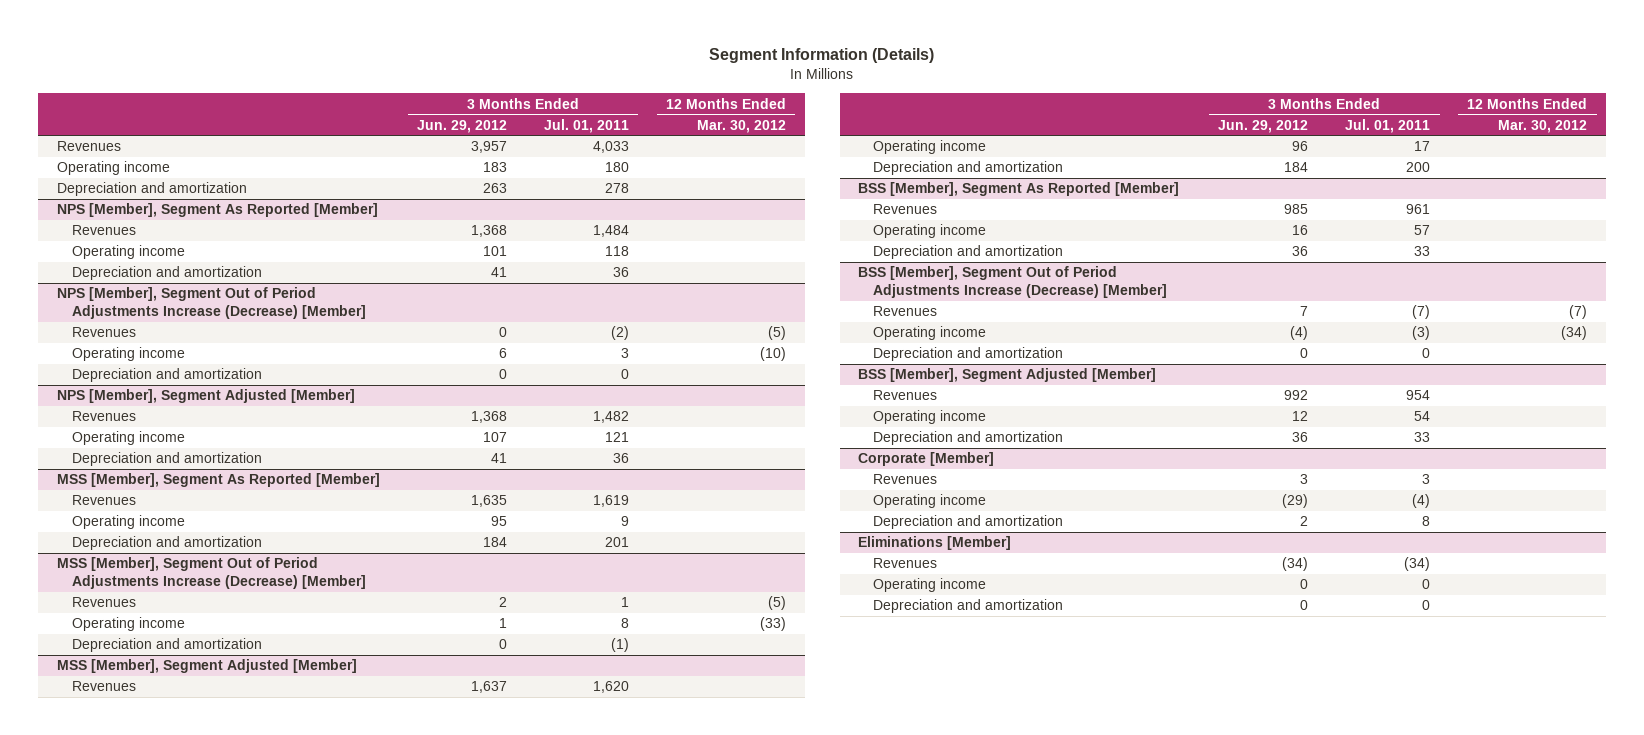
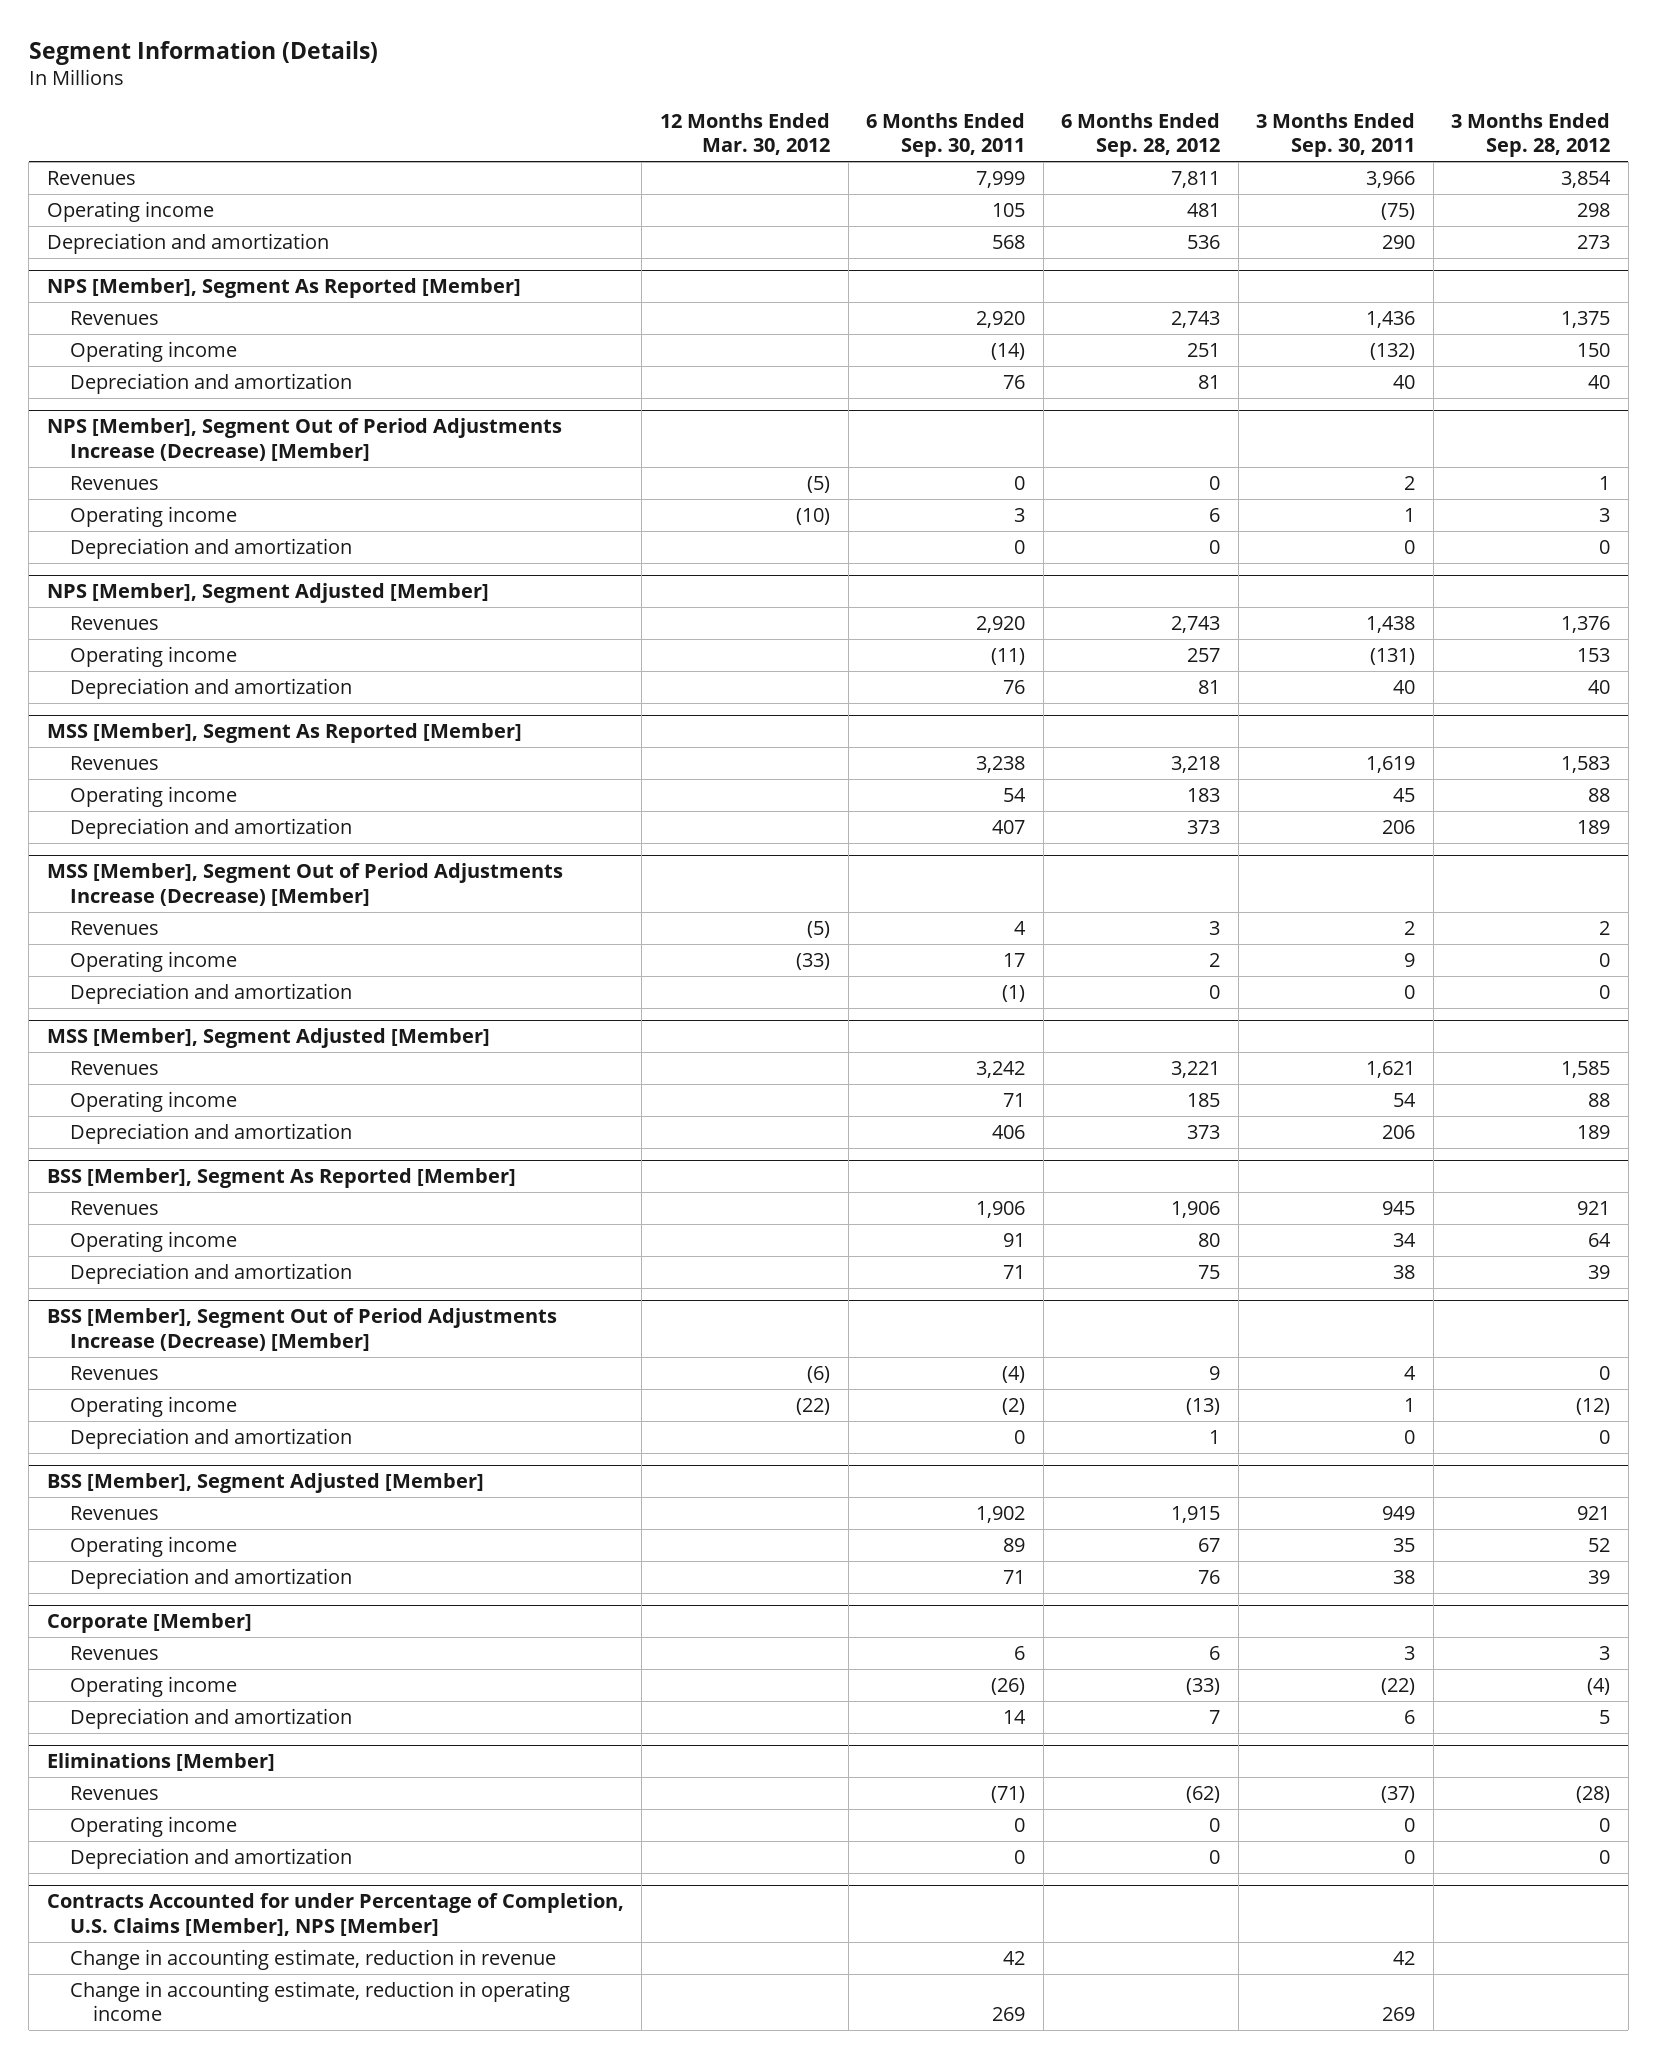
- | 3 Months Ended Jun. 29, 2012 | 3 Months Ended Jul. 01, 2011 | 12 Months Ended Mar. 30, 2012
+ | 12 Months Ended Mar. 30, 2012 | 6 Months Ended Sep. 30, 2011 | 6 Months Ended Sep. 28, 2012 | 3 Months Ended Sep. 30, 2011 | 3 Months Ended Sep. 28, 2012
@ BSS [Member], Segment Out of Period Adjustments Increase (Decrease) [Member]
- Revenues | 7 | (7) | (7)
- Operating income | (4) | (3) | (34)
+ Revenues | (6) | (4) | 9 | 4 | 0
+ Operating income | (22) | (2) | (13) | 1 | (12)
+ Contracts Accounted for under Percentage of Completion, U.S. Claims [Member], NPS [Member]
+ Change in accounting estimate, reduction in revenue | | 42 | | 42 |
+ Change in accounting estimate, reduction in operating income | | 269 | | 269 |

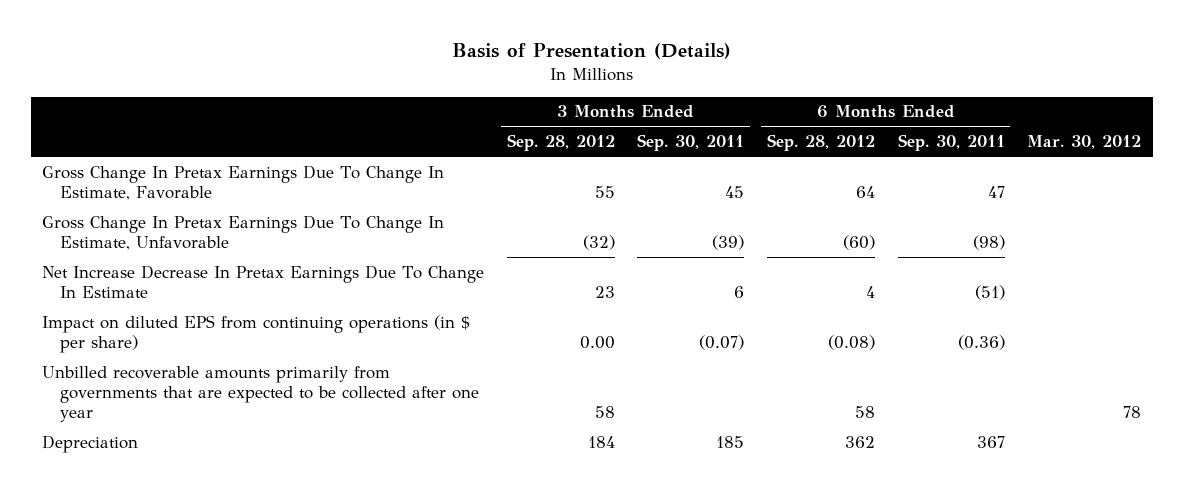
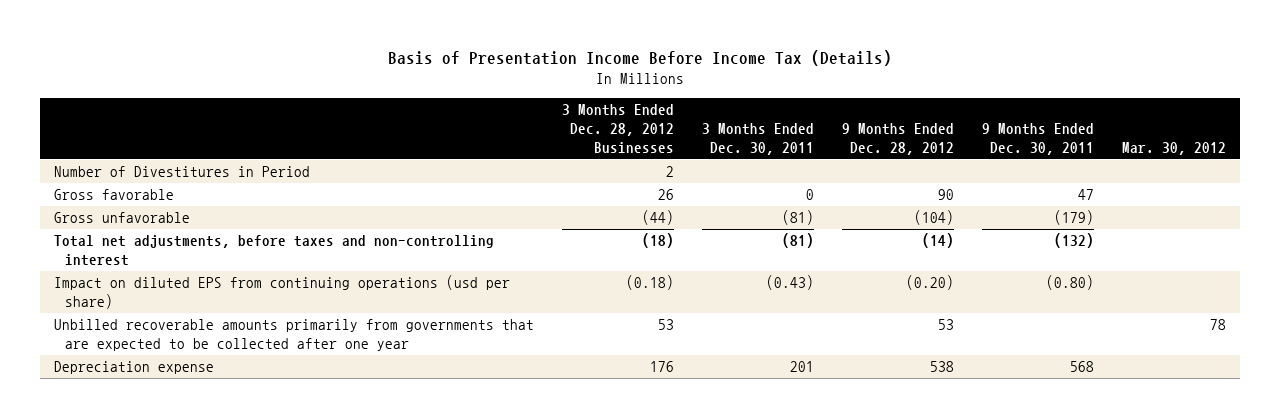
- Basis of Presentation (Details)
+ Basis of Presentation Income Before Income Tax (Details)
- | 3 Months Ended Sep. 28, 2012 | 3 Months Ended Sep. 30, 2011 | 6 Months Ended Sep. 28, 2012 | 6 Months Ended Sep. 30, 2011 | Mar. 30, 2012
+ | 3 Months Ended Dec. 28, 2012 Businesses | 3 Months Ended Dec. 30, 2011 | 9 Months Ended Dec. 28, 2012 | 9 Months Ended Dec. 30, 2011 | Mar. 30, 2012
- Gross Change In Pretax Earnings Due To Change In Estimate, Favorable | 55 | 45 | 64 | 47 |
- Gross Change In Pretax Earnings Due To Change In Estimate, Unfavorable | (32) | (39) | (60) | (98) |
- Net Increase Decrease In Pretax Earnings Due To Change In Estimate | 23 | 6 | 4 | (51) |
- Impact on diluted EPS from continuing operations (in $ per share) | 0.00 | (0.07) | (0.08) | (0.36) |
+ Number of Divestitures in Period | 2 | | | |
+ Gross favorable | 26 | 0 | 90 | 47 |
+ Gross unfavorable | (44) | (81) | (104) | (179) |
+ Total net adjustments, before taxes and non-controlling interest | (18) | (81) | (14) | (132) |
+ Impact on diluted EPS from continuing operations (usd per share) | (0.18) | (0.43) | (0.20) | (0.80) |
- Depreciation | 184 | 185 | 362 | 367 |
+ Depreciation expense | 176 | 201 | 538 | 568 |

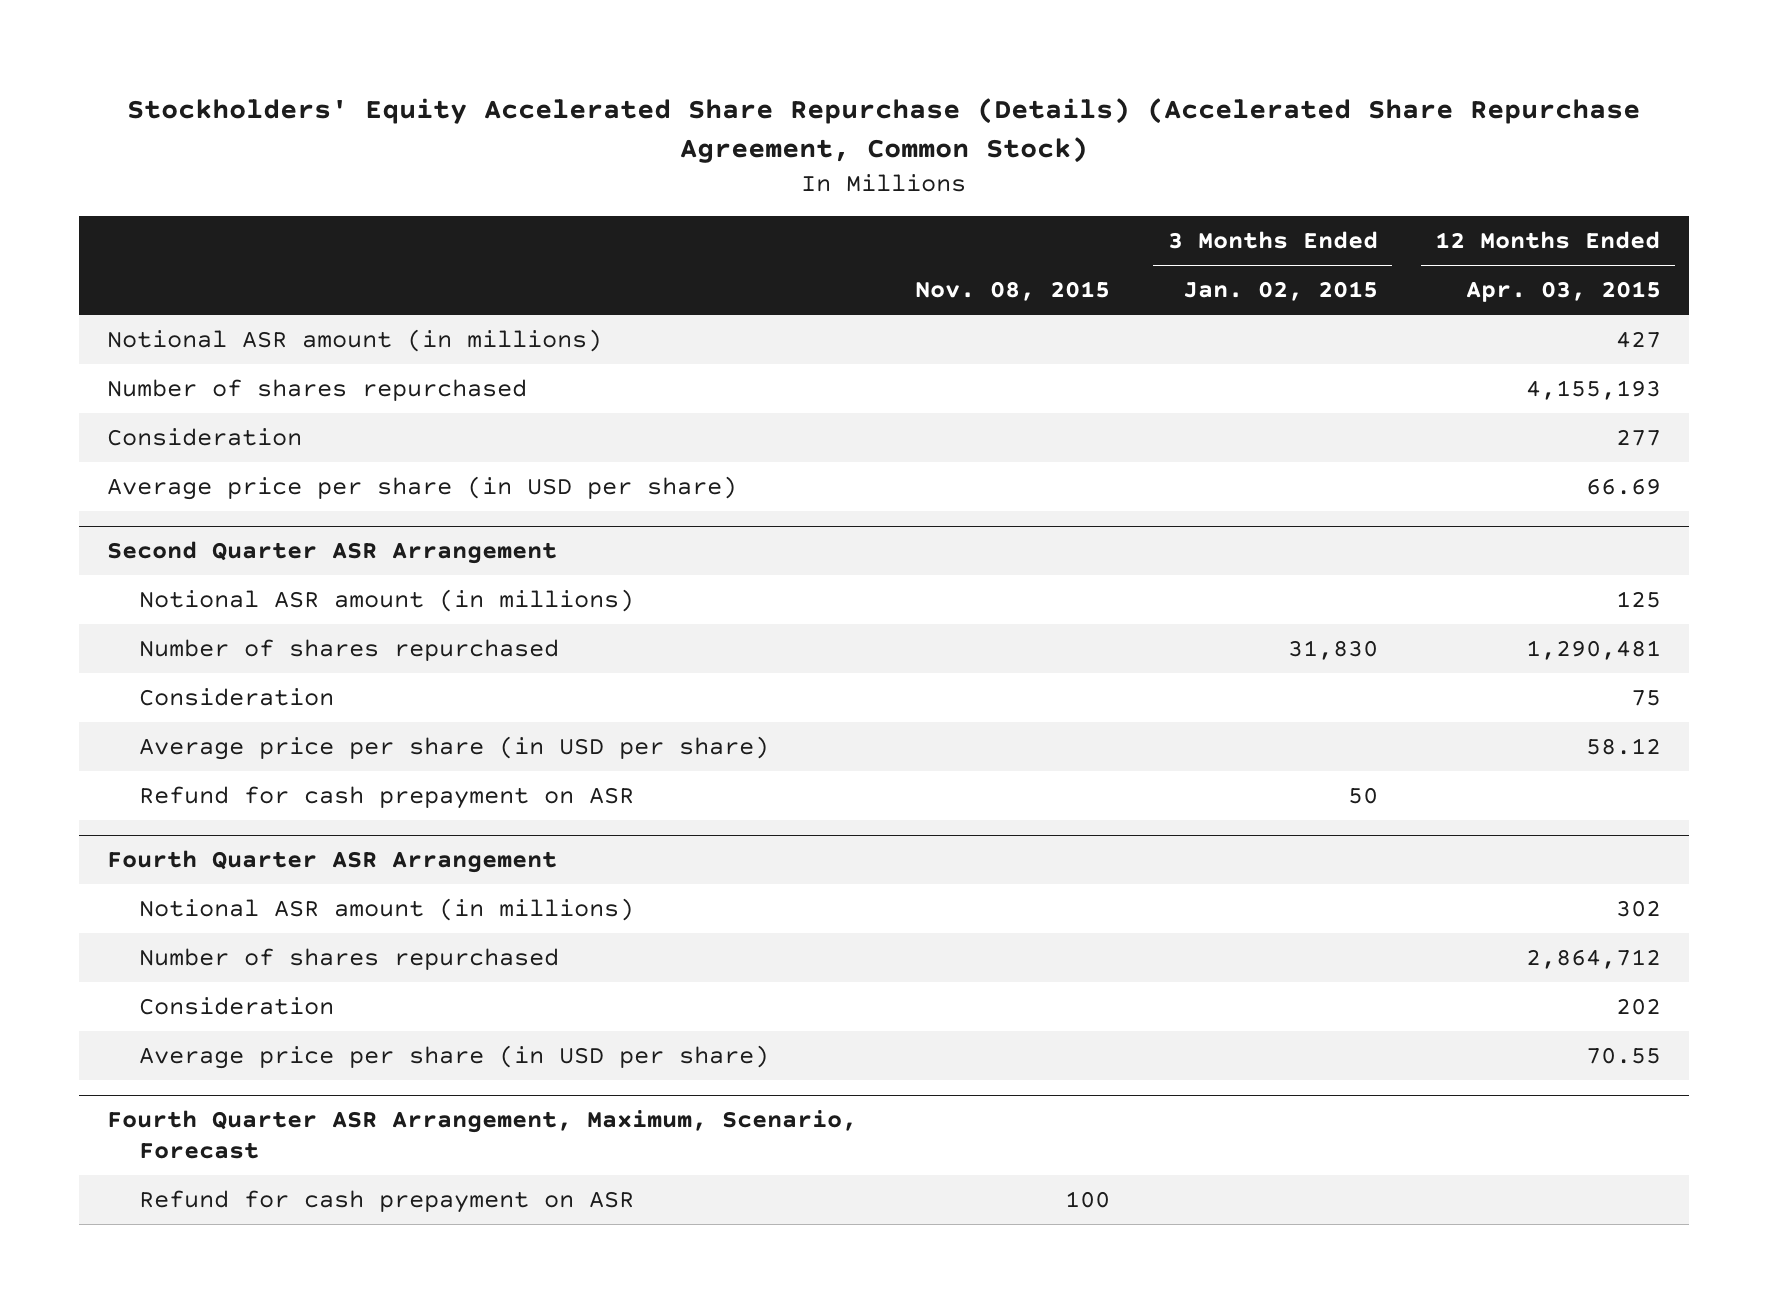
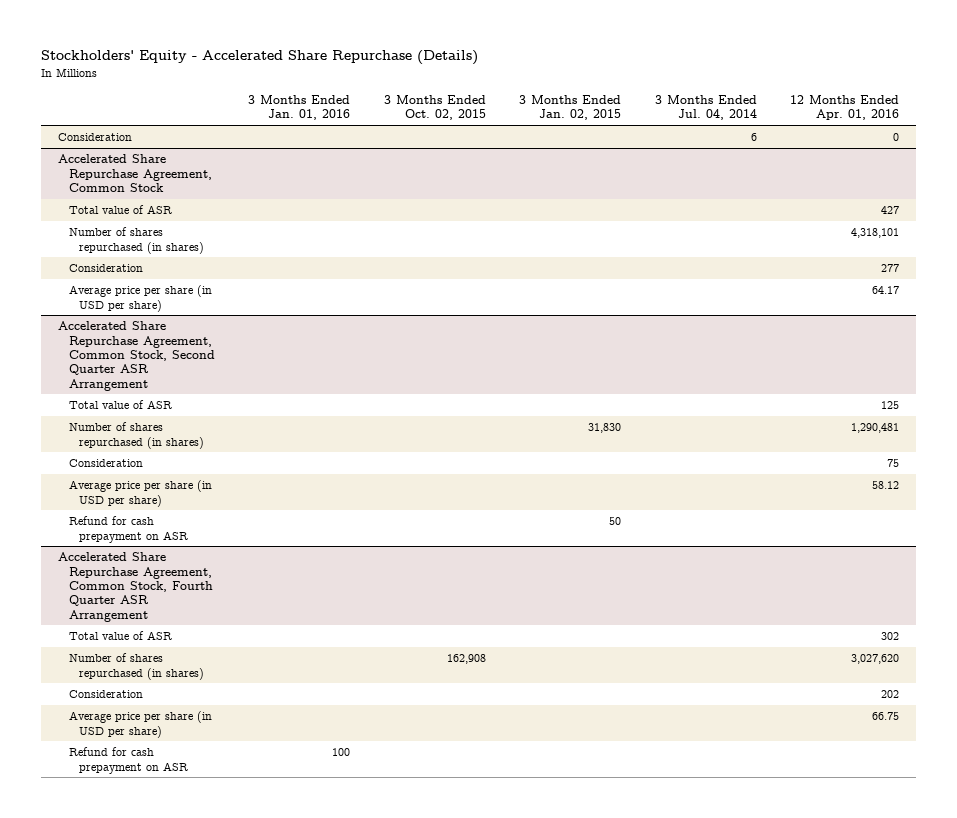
- Stockholders' Equity Accelerated Share Repurchase (Details) (Accelerated Share Repurchase Agreement, Common Stock)
+ Stockholders' Equity - Accelerated Share Repurchase (Details)
- | Nov. 08, 2015 | 3 Months Ended Jan. 02, 2015 | 12 Months Ended Apr. 03, 2015
+ | 3 Months Ended Jan. 01, 2016 | 3 Months Ended Oct. 02, 2015 | 3 Months Ended Jan. 02, 2015 | 3 Months Ended Jul. 04, 2014 | 12 Months Ended Apr. 01, 2016
- Notional ASR amount (in millions) | | | 427
- Number of shares repurchased | | | 4,155,193
- Average price per share (in USD per share) | | | 66.69
- Second Quarter ASR Arrangement
- Notional ASR amount (in millions) | | | 125
- Number of shares repurchased | | 31,830 | 1,290,481
+ Accelerated Share Repurchase Agreement, Common Stock
+ Total value of ASR | | | | | 427
+ Number of shares repurchased (in shares) | | | | | 4,318,101
+ Consideration | | | | | 277
+ Average price per share (in USD per share) | | | | | 64.17
+ Accelerated Share Repurchase Agreement, Common Stock, Second Quarter ASR Arrangement
+ Total value of ASR | | | | | 125
+ Number of shares repurchased (in shares) | | | 31,830 | | 1,290,481
- Fourth Quarter ASR Arrangement
- Notional ASR amount (in millions) | | | 302
- Number of shares repurchased | | | 2,864,712
+ Accelerated Share Repurchase Agreement, Common Stock, Fourth Quarter ASR Arrangement
+ Total value of ASR | | | | | 302
+ Number of shares repurchased (in shares) | | 162,908 | | | 3,027,620
- Fourth Quarter ASR Arrangement, Maximum, Scenario, Forecast
- Refund for cash prepayment on ASR | 100 | |
+ Refund for cash prepayment on ASR | 100 | | | |

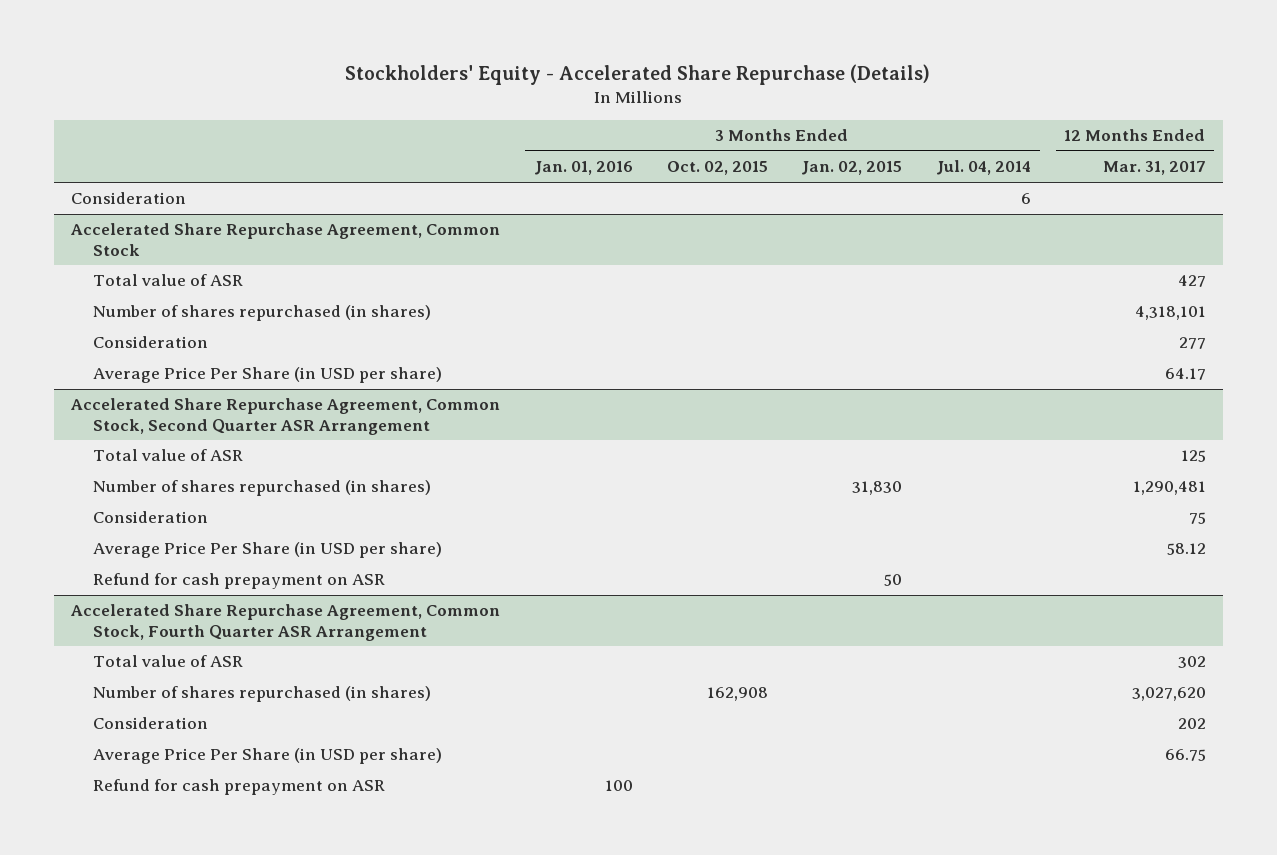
- | 3 Months Ended Jan. 01, 2016 | 3 Months Ended Oct. 02, 2015 | 3 Months Ended Jan. 02, 2015 | 3 Months Ended Jul. 04, 2014 | 12 Months Ended Apr. 01, 2016
+ | 3 Months Ended Jan. 01, 2016 | 3 Months Ended Oct. 02, 2015 | 3 Months Ended Jan. 02, 2015 | 3 Months Ended Jul. 04, 2014 | 12 Months Ended Mar. 31, 2017
@ Accelerated Share Repurchase Agreement, Common Stock
- Average price per share (in USD per share) | | | | | 64.17
+ Average Price Per Share (in USD per share) | | | | | 64.17
@ Accelerated Share Repurchase Agreement, Common Stock, Second Quarter ASR Arrangement
- Average price per share (in USD per share) | | | | | 58.12
+ Average Price Per Share (in USD per share) | | | | | 58.12
@ Accelerated Share Repurchase Agreement, Common Stock, Fourth Quarter ASR Arrangement
- Average price per share (in USD per share) | | | | | 66.75
+ Average Price Per Share (in USD per share) | | | | | 66.75

